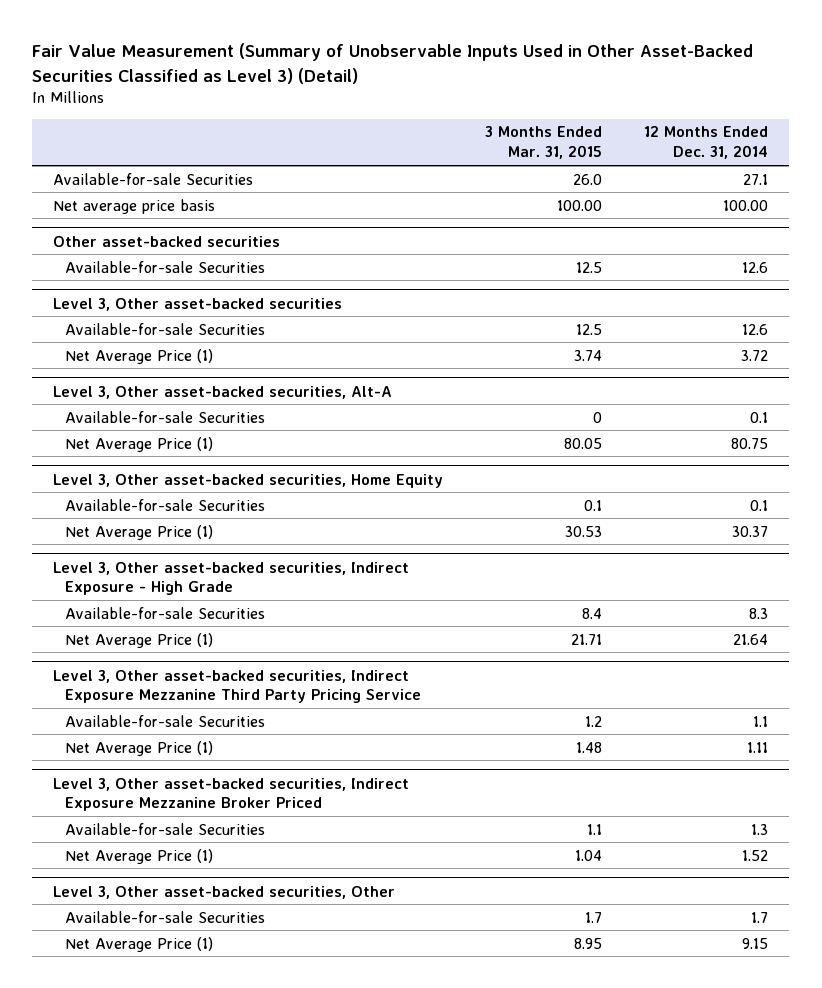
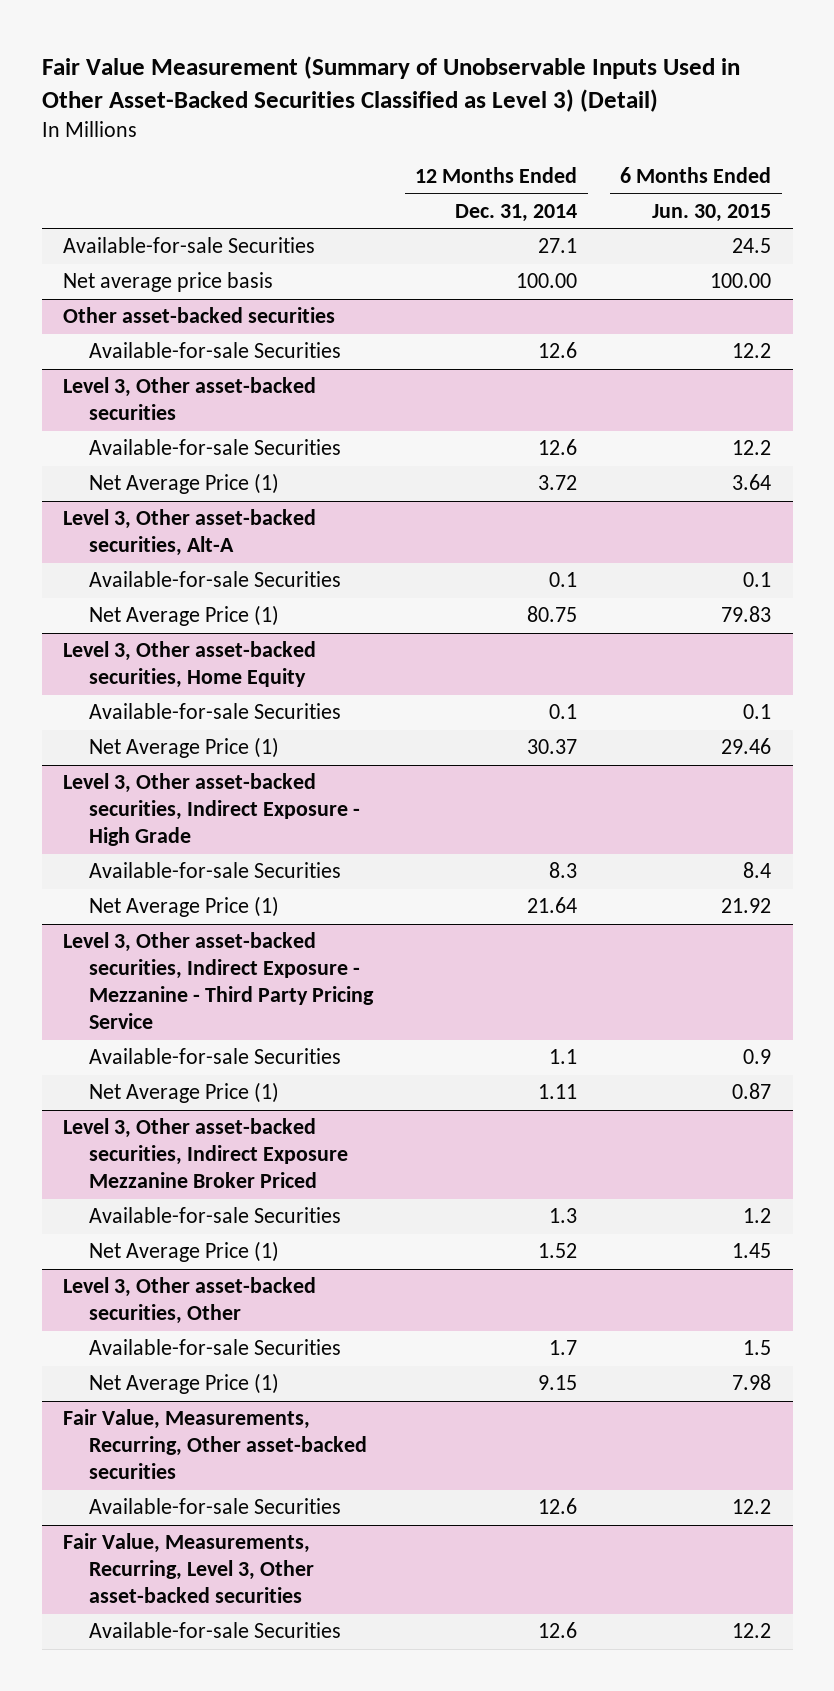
- | 3 Months Ended Mar. 31, 2015 | 12 Months Ended Dec. 31, 2014
+ | 12 Months Ended Dec. 31, 2014 | 6 Months Ended Jun. 30, 2015
- Level 3, Other asset-backed securities, Indirect Exposure Mezzanine Third Party Pricing Service
+ Level 3, Other asset-backed securities, Indirect Exposure - Mezzanine - Third Party Pricing Service
+ Fair Value, Measurements, Recurring, Other asset-backed securities
+ Available-for-sale Securities | 12.6 | 12.2
+ Fair Value, Measurements, Recurring, Level 3, Other asset-backed securities
+ Available-for-sale Securities | 12.6 | 12.2

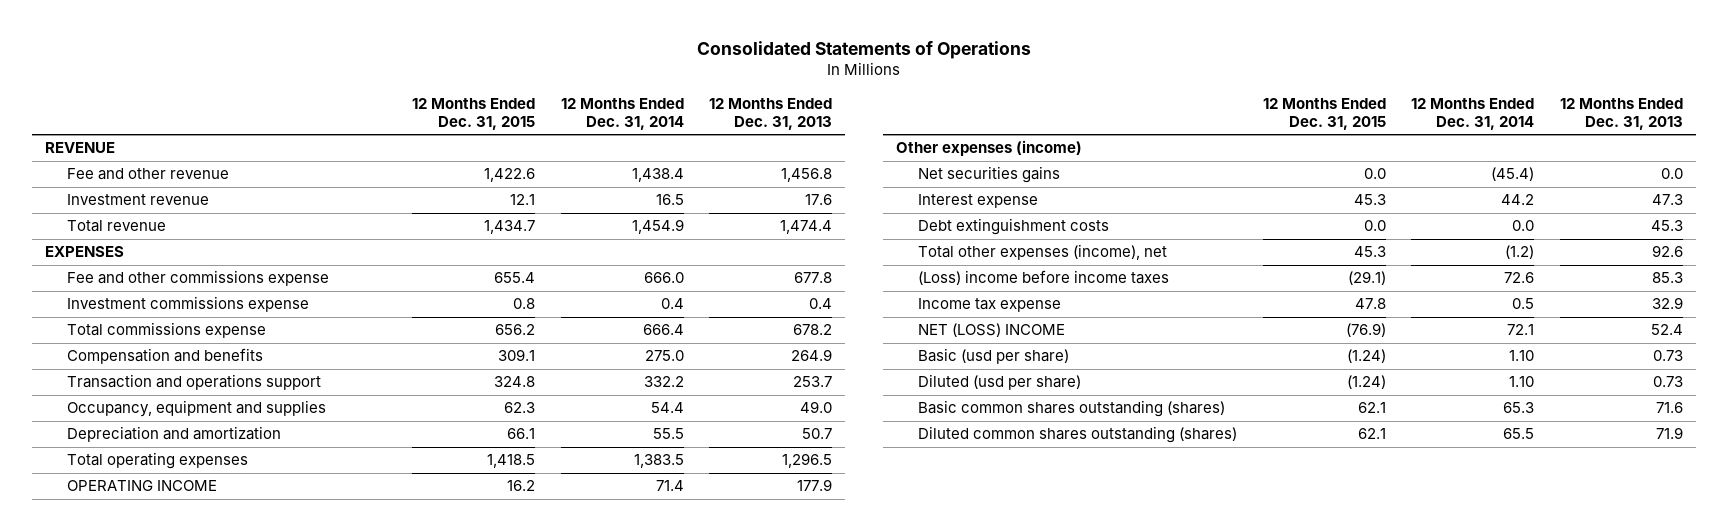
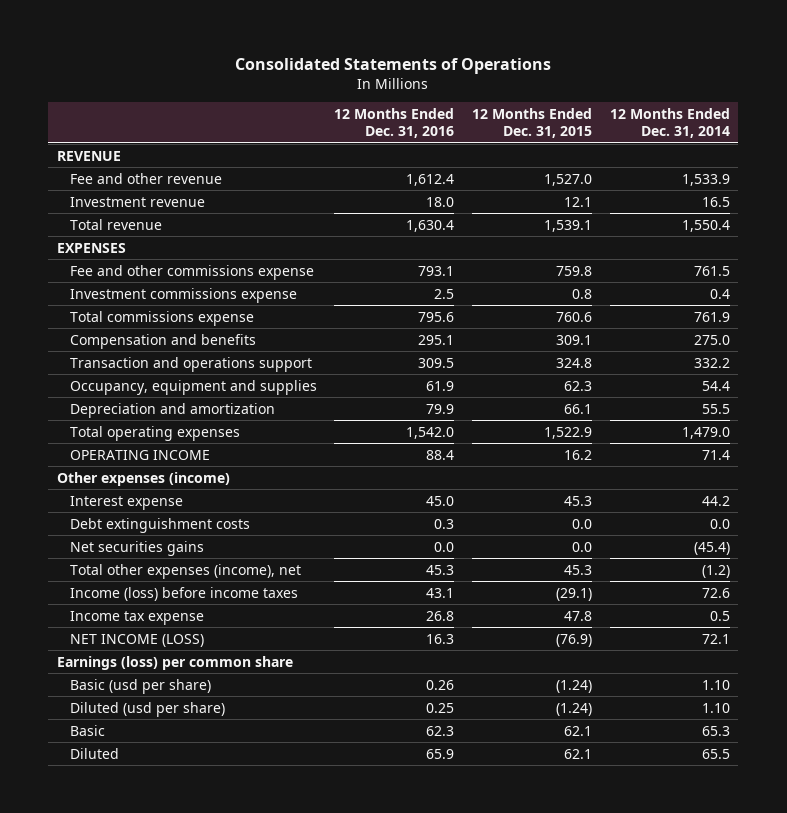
- | 12 Months Ended Dec. 31, 2015 | 12 Months Ended Dec. 31, 2014 | 12 Months Ended Dec. 31, 2013
+ | 12 Months Ended Dec. 31, 2016 | 12 Months Ended Dec. 31, 2015 | 12 Months Ended Dec. 31, 2014
- Fee and other revenue | 1,422.6 | 1,438.4 | 1,456.8
+ Fee and other revenue | 1,612.4 | 1,527.0 | 1,533.9
- Total revenue | 1,434.7 | 1,454.9 | 1,474.4
+ Total revenue | 1,630.4 | 1,539.1 | 1,550.4
- Fee and other commissions expense | 655.4 | 666.0 | 677.8
+ Fee and other commissions expense | 793.1 | 759.8 | 761.5
- Total commissions expense | 656.2 | 666.4 | 678.2
+ Total commissions expense | 795.6 | 760.6 | 761.9
- Total operating expenses | 1,418.5 | 1,383.5 | 1,296.5
+ Total operating expenses | 1,542.0 | 1,522.9 | 1,479.0
moved down: Net securities gains | 0.0 | 0.0 | (45.4)
- (Loss) income before income taxes | (29.1) | 72.6 | 85.3
+ Income (loss) before income taxes | 43.1 | (29.1) | 72.6
- NET (LOSS) INCOME | (76.9) | 72.1 | 52.4
+ NET INCOME (LOSS) | 16.3 | (76.9) | 72.1
+ Earnings (loss) per common share
- Basic common shares outstanding (shares) | 62.1 | 65.3 | 71.6
- Diluted common shares outstanding (shares) | 62.1 | 65.5 | 71.9
+ Basic | 62.3 | 62.1 | 65.3
+ Diluted | 65.9 | 62.1 | 65.5

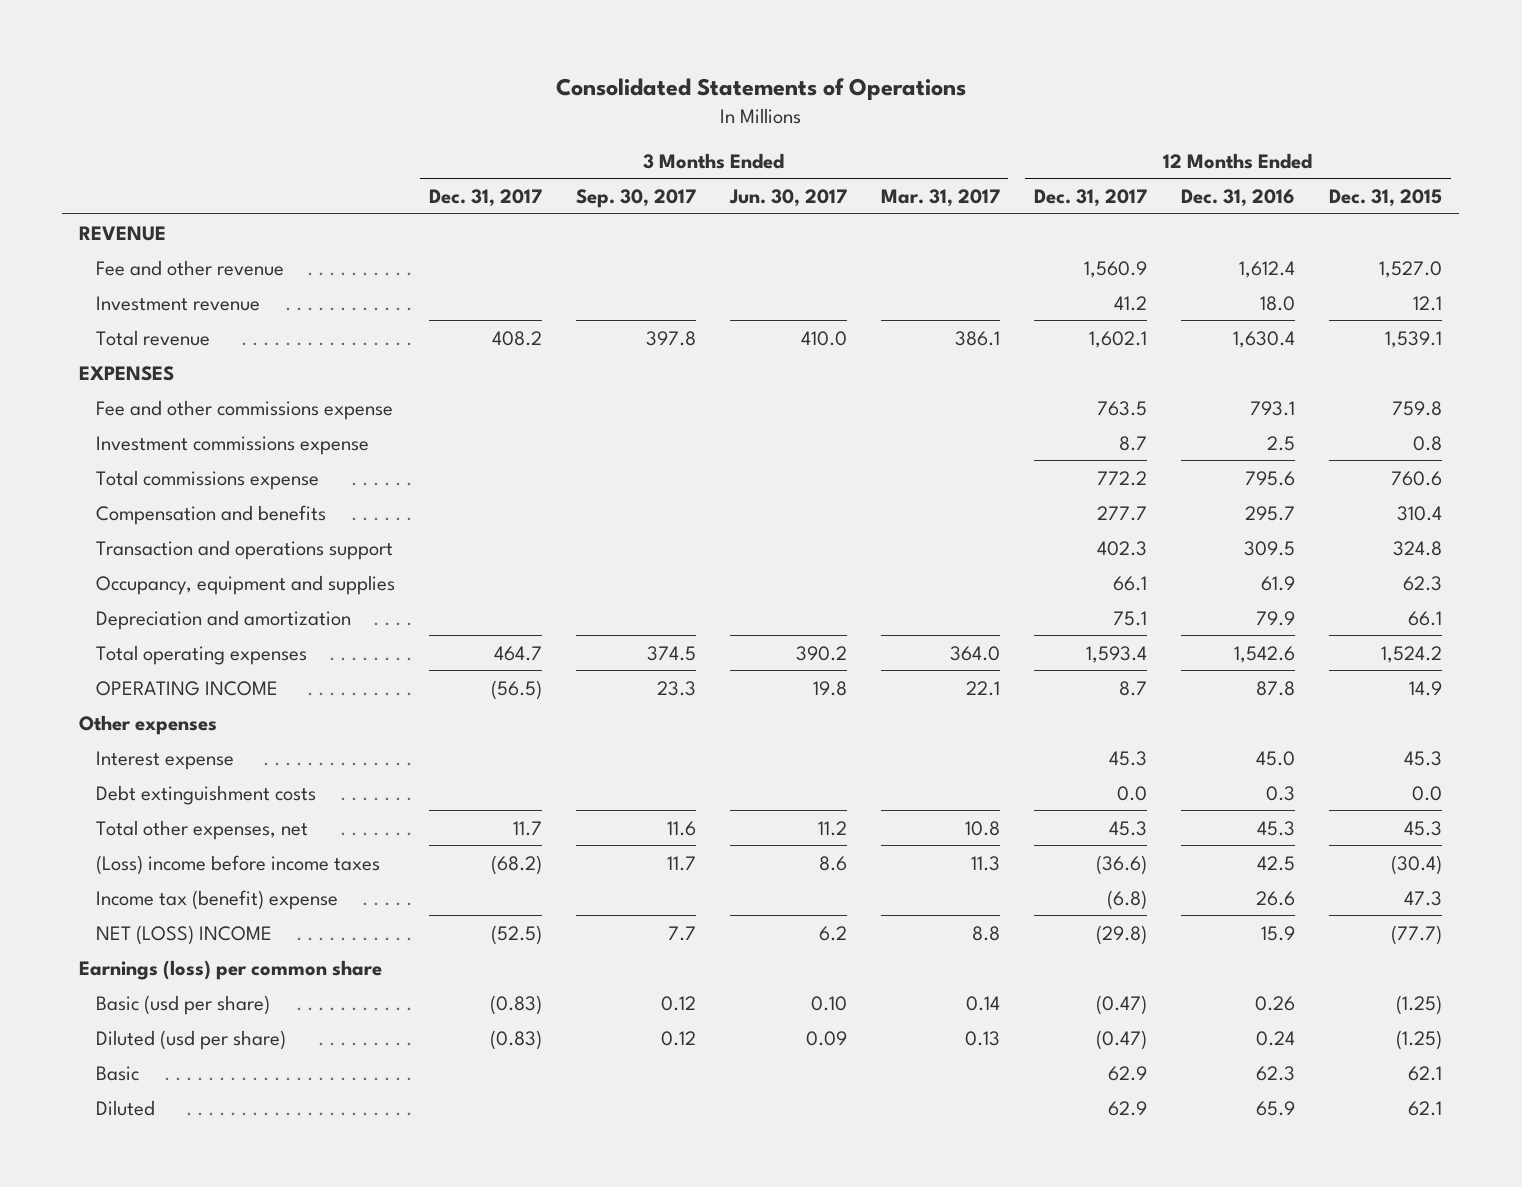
- | 12 Months Ended Dec. 31, 2016 | 12 Months Ended Dec. 31, 2015 | 12 Months Ended Dec. 31, 2014
+ | 3 Months Ended Dec. 31, 2017 | 3 Months Ended Sep. 30, 2017 | 3 Months Ended Jun. 30, 2017 | 3 Months Ended Mar. 31, 2017 | 12 Months Ended Dec. 31, 2017 | 12 Months Ended Dec. 31, 2016 | 12 Months Ended Dec. 31, 2015
- Compensation and benefits | 295.1 | 309.1 | 275.0
+ Compensation and benefits | | | | | 277.7 | 295.7 | 310.4
- Total operating expenses | 1,542.0 | 1,522.9 | 1,479.0
- OPERATING INCOME | 88.4 | 16.2 | 71.4
- Other expenses (income)
+ Total operating expenses | 464.7 | 374.5 | 390.2 | 364.0 | 1,593.4 | 1,542.6 | 1,524.2
+ OPERATING INCOME | (56.5) | 23.3 | 19.8 | 22.1 | 8.7 | 87.8 | 14.9
+ Other expenses
- Net securities gains | 0.0 | 0.0 | (45.4)
- Total other expenses (income), net | 45.3 | 45.3 | (1.2)
- Income (loss) before income taxes | 43.1 | (29.1) | 72.6
- Income tax expense | 26.8 | 47.8 | 0.5
- NET INCOME (LOSS) | 16.3 | (76.9) | 72.1
+ Total other expenses, net | 11.7 | 11.6 | 11.2 | 10.8 | 45.3 | 45.3 | 45.3
+ (Loss) income before income taxes | (68.2) | 11.7 | 8.6 | 11.3 | (36.6) | 42.5 | (30.4)
+ Income tax (benefit) expense | | | | | (6.8) | 26.6 | 47.3
+ NET (LOSS) INCOME | (52.5) | 7.7 | 6.2 | 8.8 | (29.8) | 15.9 | (77.7)
- Basic (usd per share) | 0.26 | (1.24) | 1.10
- Diluted (usd per share) | 0.25 | (1.24) | 1.10
+ Basic (usd per share) | (0.83) | 0.12 | 0.10 | 0.14 | (0.47) | 0.26 | (1.25)
+ Diluted (usd per share) | (0.83) | 0.12 | 0.09 | 0.13 | (0.47) | 0.24 | (1.25)

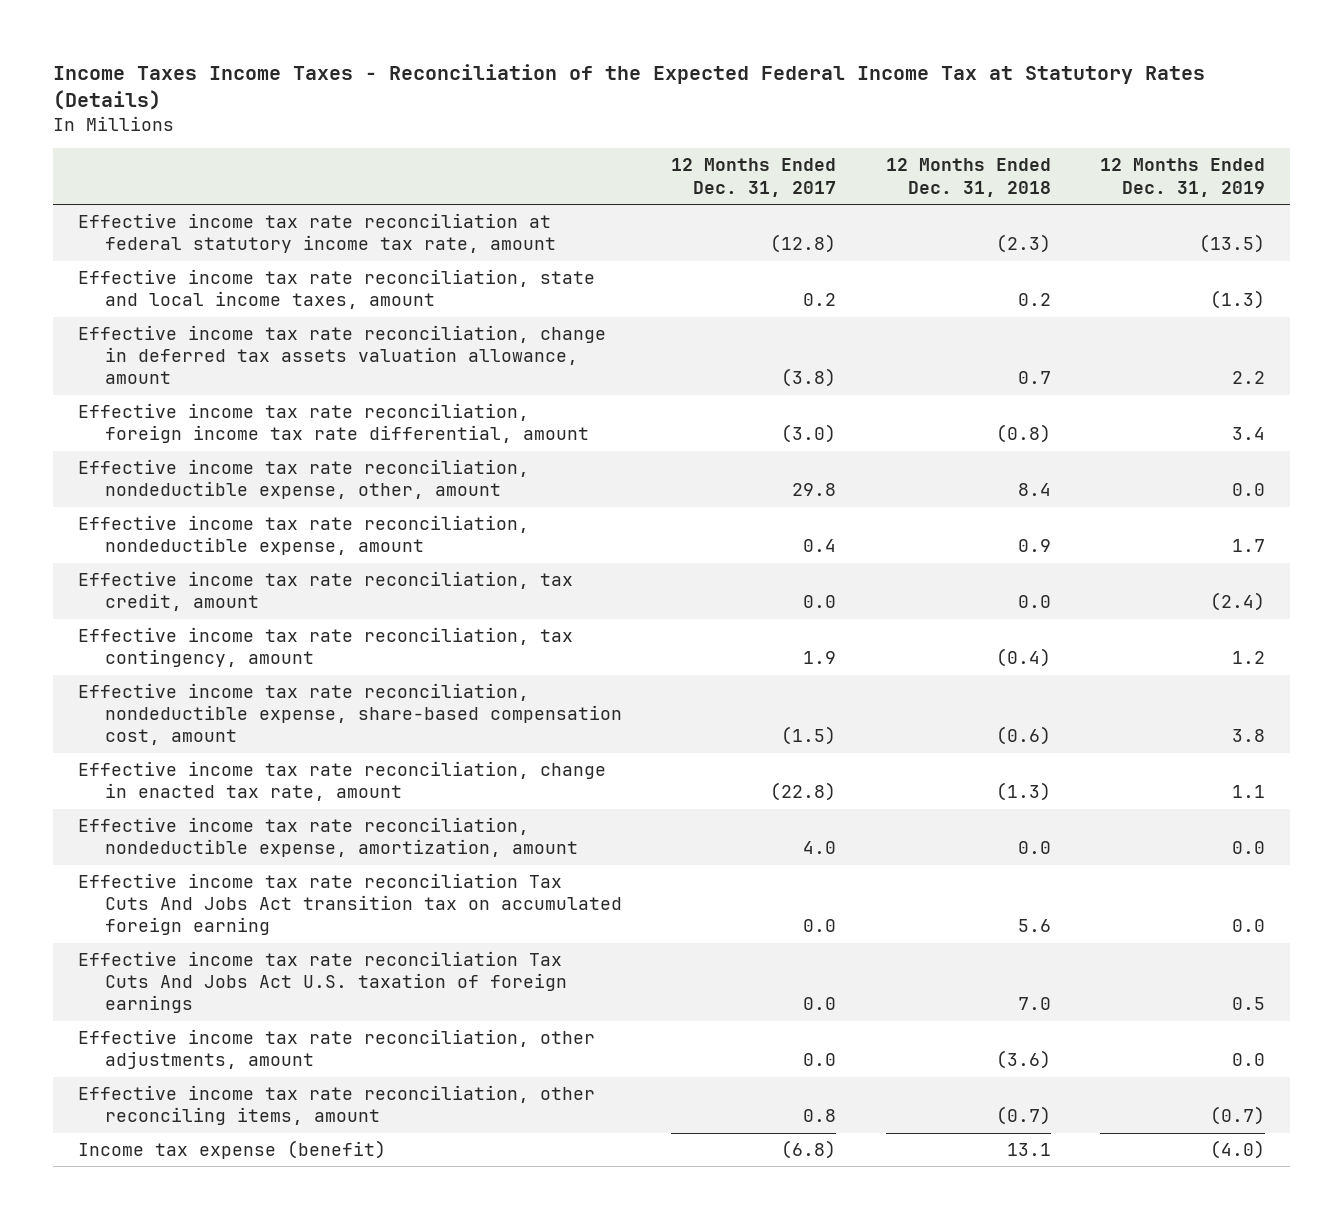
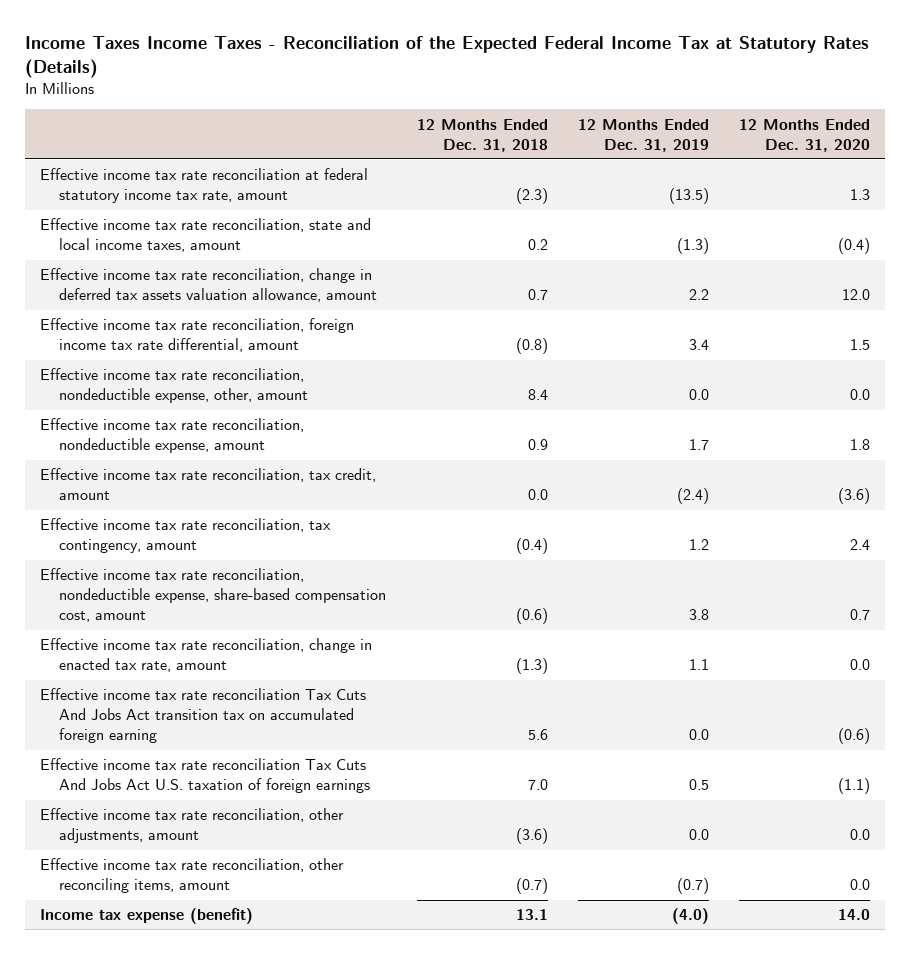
- | 12 Months Ended Dec. 31, 2017 | 12 Months Ended Dec. 31, 2018 | 12 Months Ended Dec. 31, 2019
+ | 12 Months Ended Dec. 31, 2018 | 12 Months Ended Dec. 31, 2019 | 12 Months Ended Dec. 31, 2020
- Effective income tax rate reconciliation, nondeductible expense, amortization, amount | 4.0 | 0.0 | 0.0

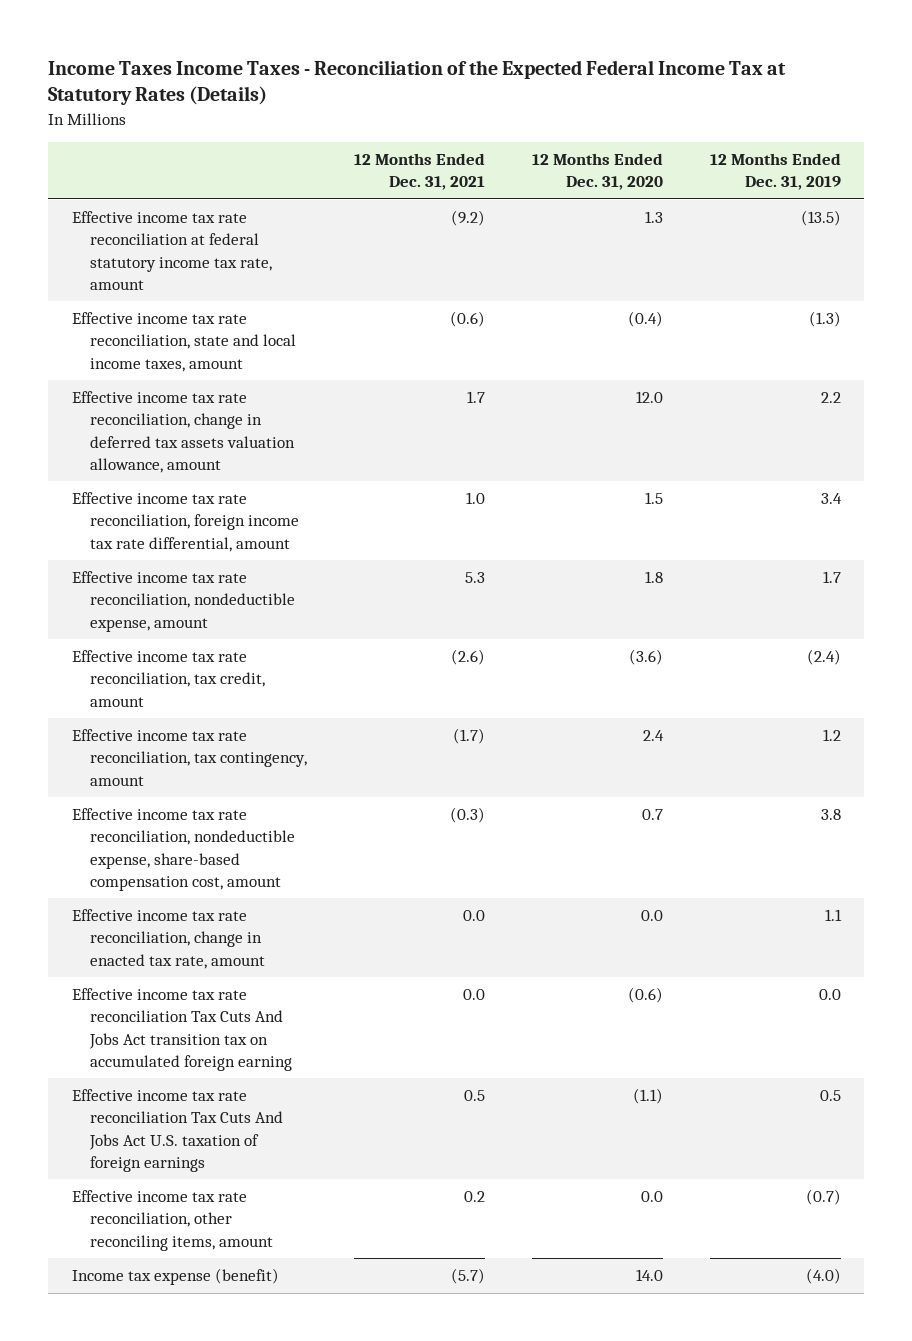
- | 12 Months Ended Dec. 31, 2018 | 12 Months Ended Dec. 31, 2019 | 12 Months Ended Dec. 31, 2020
+ | 12 Months Ended Dec. 31, 2021 | 12 Months Ended Dec. 31, 2020 | 12 Months Ended Dec. 31, 2019
- Effective income tax rate reconciliation, nondeductible expense, other, amount | 8.4 | 0.0 | 0.0
- Effective income tax rate reconciliation, other adjustments, amount | (3.6) | 0.0 | 0.0

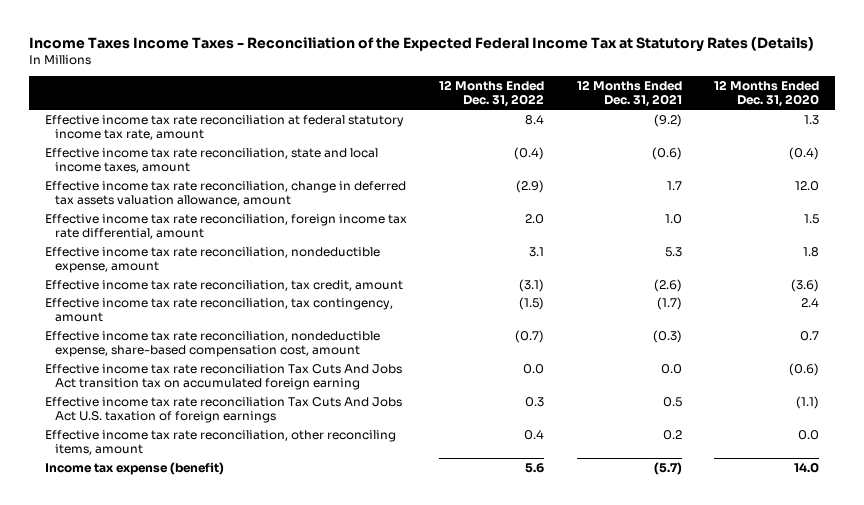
- | 12 Months Ended Dec. 31, 2021 | 12 Months Ended Dec. 31, 2020 | 12 Months Ended Dec. 31, 2019
+ | 12 Months Ended Dec. 31, 2022 | 12 Months Ended Dec. 31, 2021 | 12 Months Ended Dec. 31, 2020
- Effective income tax rate reconciliation, change in enacted tax rate, amount | 0.0 | 0.0 | 1.1

